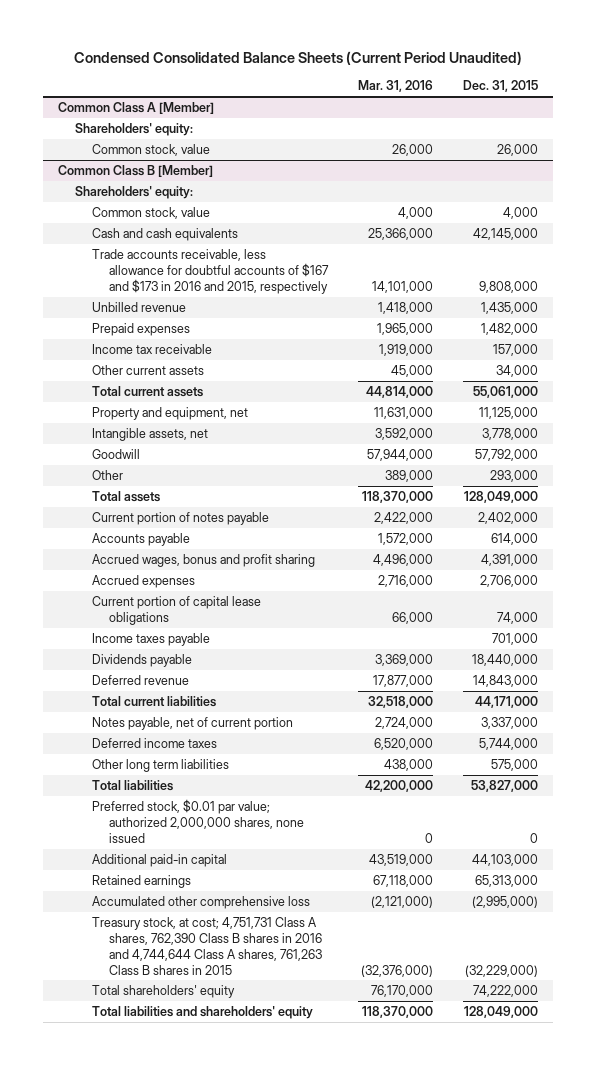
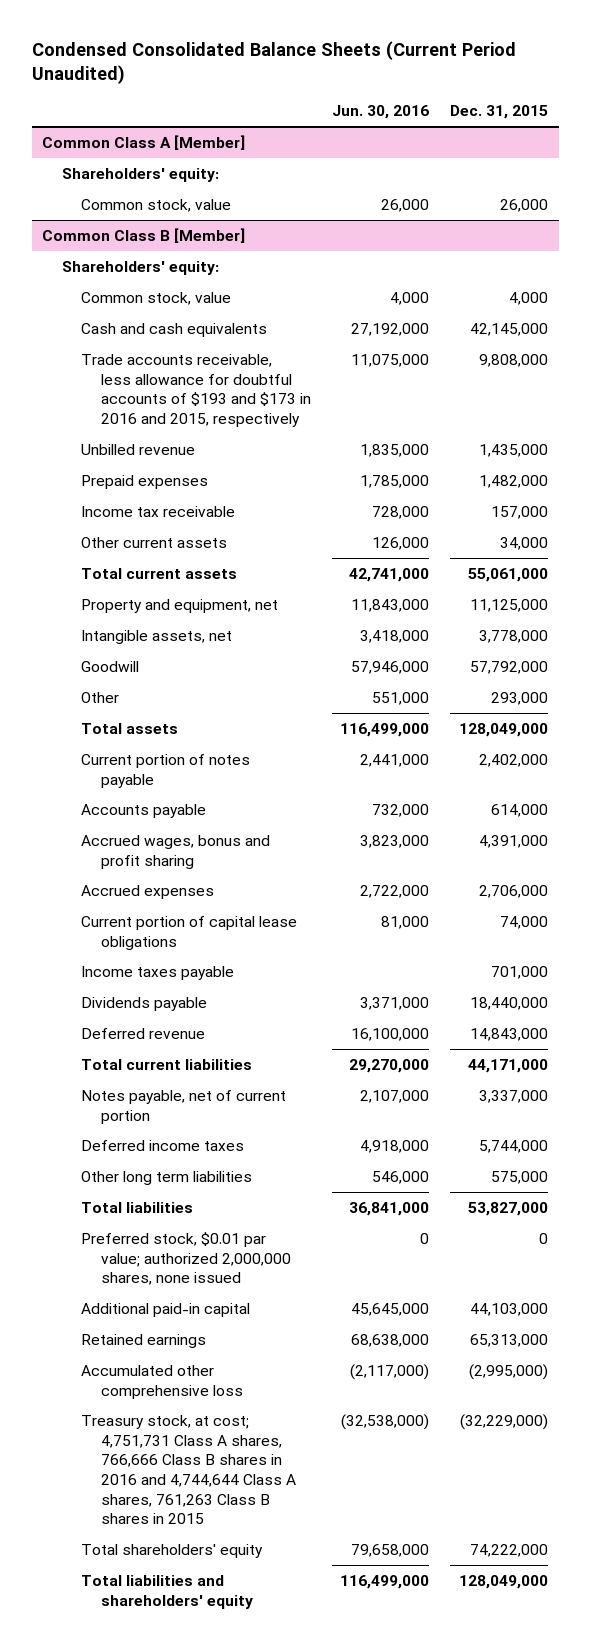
- | Mar. 31, 2016 | Dec. 31, 2015
+ | Jun. 30, 2016 | Dec. 31, 2015
@ Common Class B [Member]
- Trade accounts receivable, less allowance for doubtful accounts of $167 and $173 in 2016 and 2015, respectively | 14,101,000 | 9,808,000
+ Trade accounts receivable, less allowance for doubtful accounts of $193 and $173 in 2016 and 2015, respectively | 11,075,000 | 9,808,000
- Treasury stock, at cost; 4,751,731 Class A shares, 762,390 Class B shares in 2016 and 4,744,644 Class A shares, 761,263 Class B shares in 2015 | (32,376,000) | (32,229,000)
+ Treasury stock, at cost; 4,751,731 Class A shares, 766,666 Class B shares in 2016 and 4,744,644 Class A shares, 761,263 Class B shares in 2015 | (32,538,000) | (32,229,000)

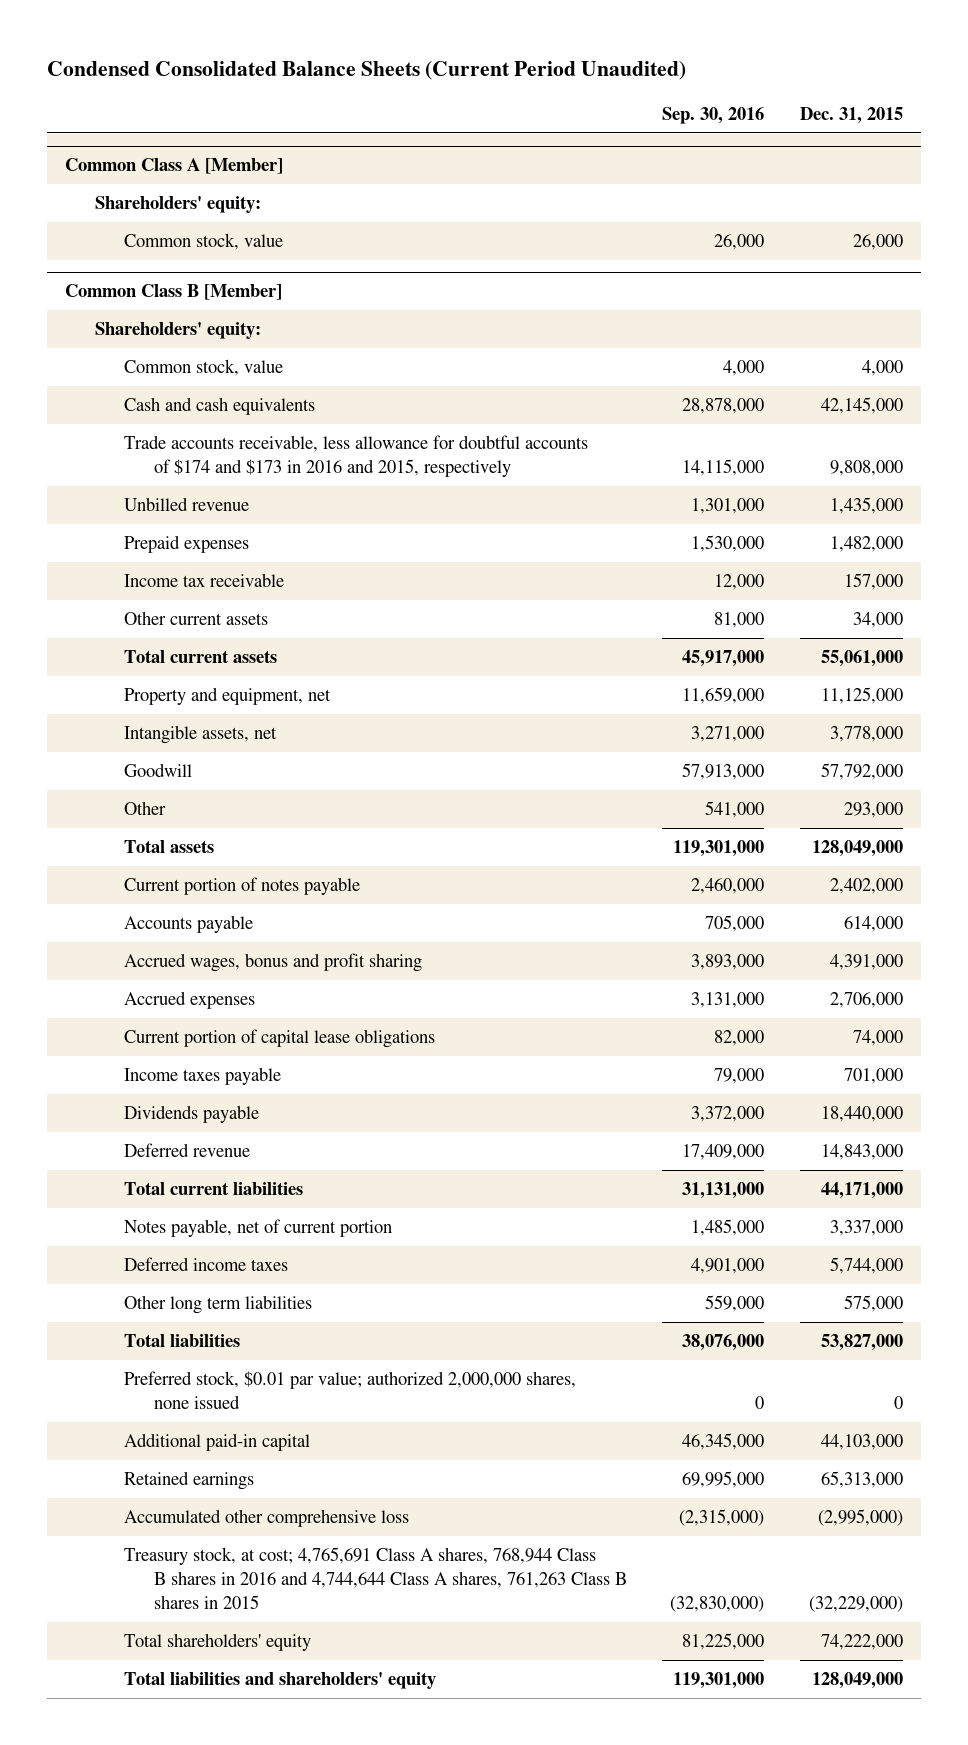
- | Jun. 30, 2016 | Dec. 31, 2015
+ | Sep. 30, 2016 | Dec. 31, 2015
@ Common Class B [Member]
- Trade accounts receivable, less allowance for doubtful accounts of $193 and $173 in 2016 and 2015, respectively | 11,075,000 | 9,808,000
+ Trade accounts receivable, less allowance for doubtful accounts of $174 and $173 in 2016 and 2015, respectively | 14,115,000 | 9,808,000
- Treasury stock, at cost; 4,751,731 Class A shares, 766,666 Class B shares in 2016 and 4,744,644 Class A shares, 761,263 Class B shares in 2015 | (32,538,000) | (32,229,000)
+ Treasury stock, at cost; 4,765,691 Class A shares, 768,944 Class B shares in 2016 and 4,744,644 Class A shares, 761,263 Class B shares in 2015 | (32,830,000) | (32,229,000)

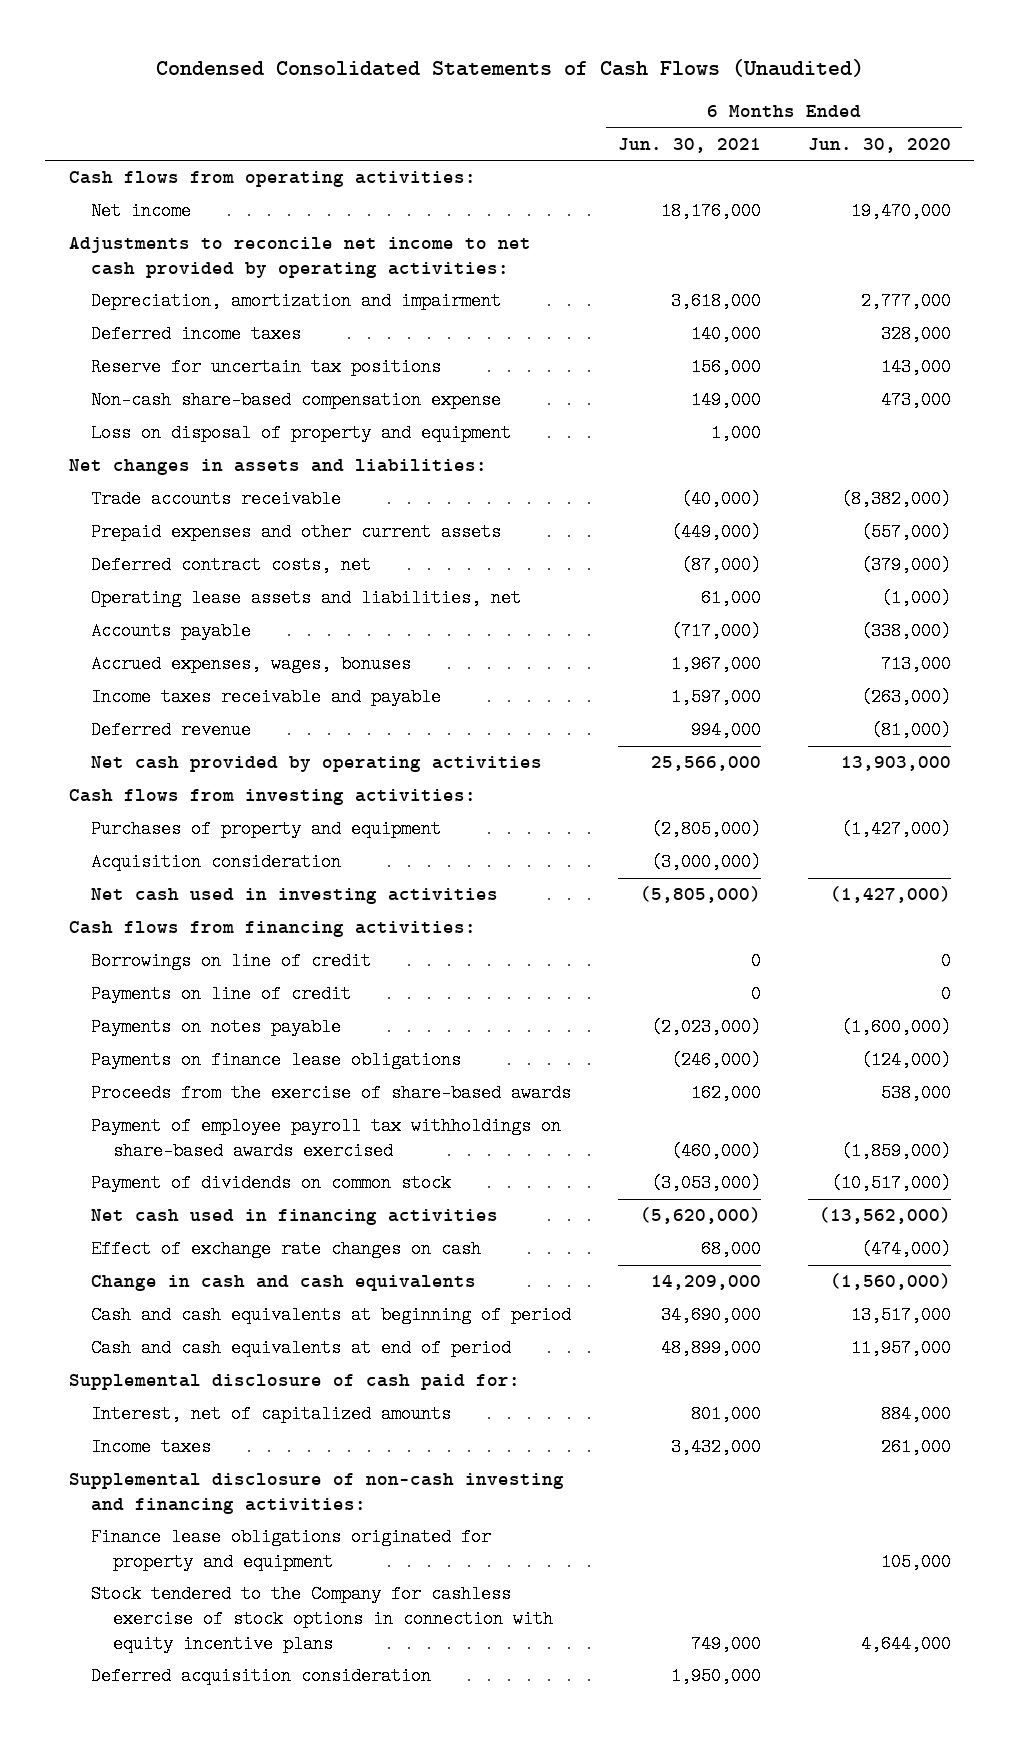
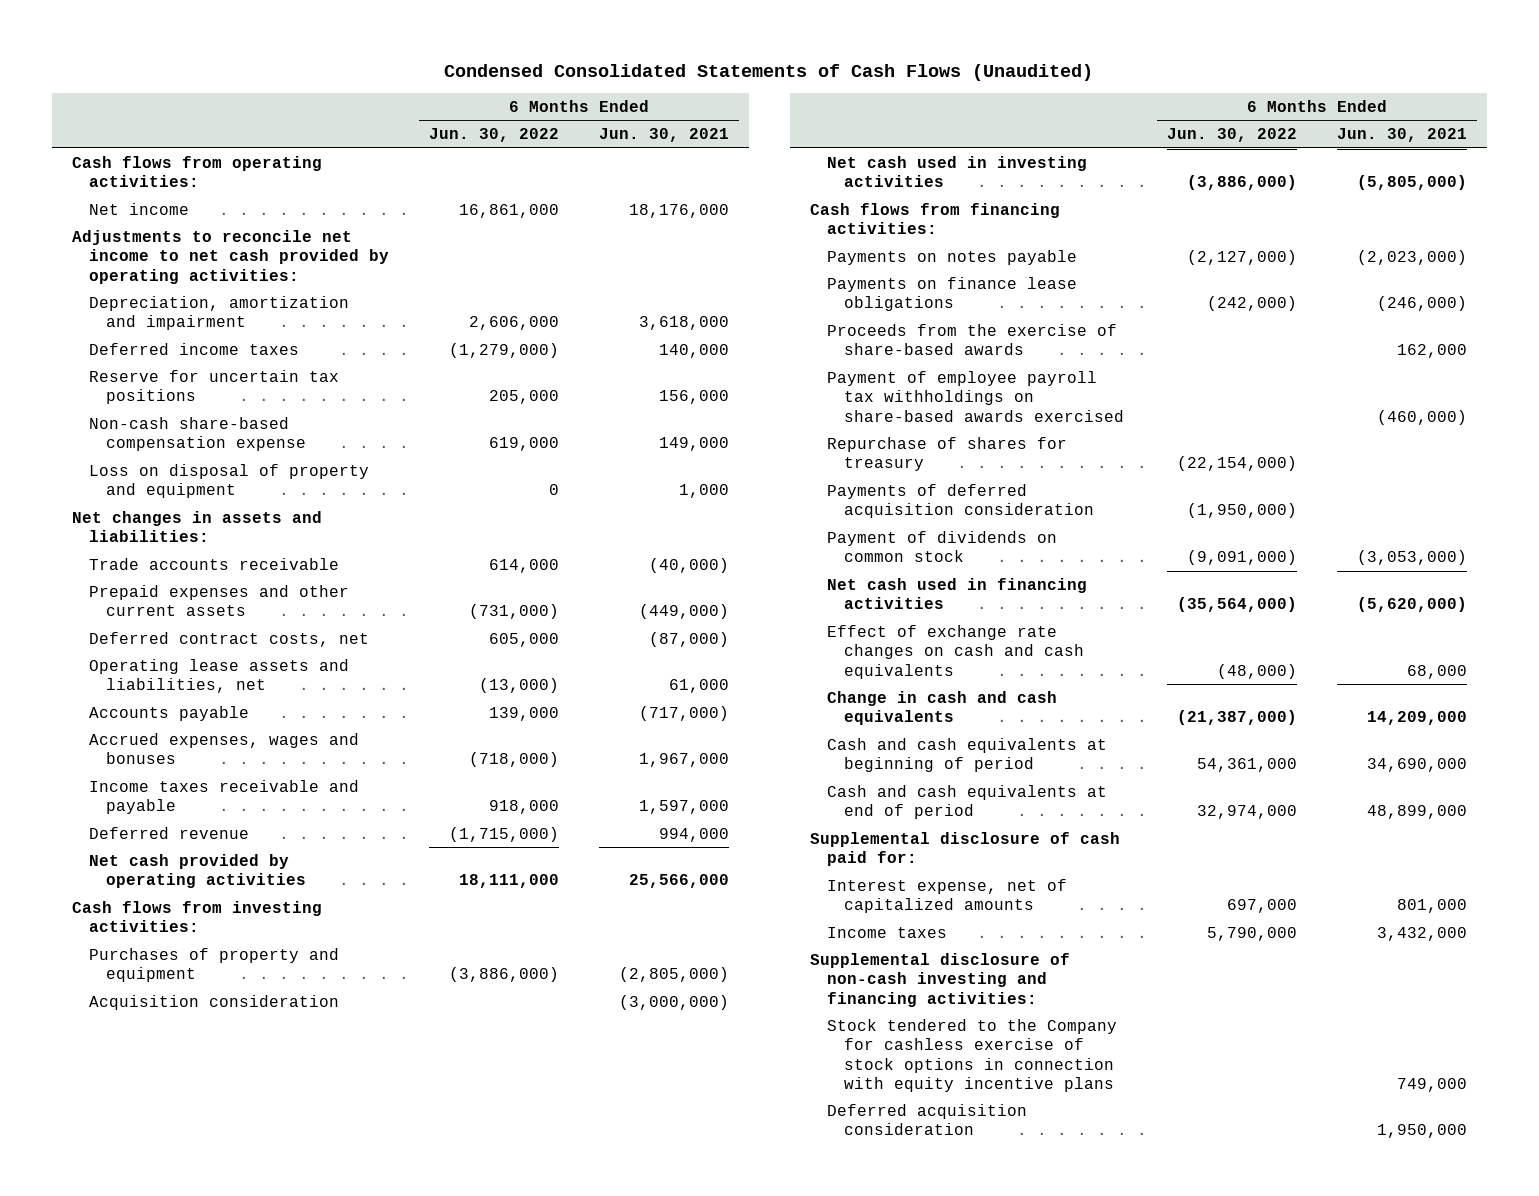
- | 6 Months Ended Jun. 30, 2021 | 6 Months Ended Jun. 30, 2020
+ | 6 Months Ended Jun. 30, 2022 | 6 Months Ended Jun. 30, 2021
- Accrued expenses, wages, bonuses | 1,967,000 | 713,000
+ Accrued expenses, wages and bonuses | (718,000) | 1,967,000
- Borrowings on line of credit | 0 | 0
- Payments on line of credit | 0 | 0
+ Repurchase of shares for treasury | (22,154,000) |
+ Payments of deferred acquisition consideration | (1,950,000) |
- Effect of exchange rate changes on cash | 68,000 | (474,000)
+ Effect of exchange rate changes on cash and cash equivalents | (48,000) | 68,000
- Interest, net of capitalized amounts | 801,000 | 884,000
+ Interest expense, net of capitalized amounts | 697,000 | 801,000
- Finance lease obligations originated for property and equipment | | 105,000

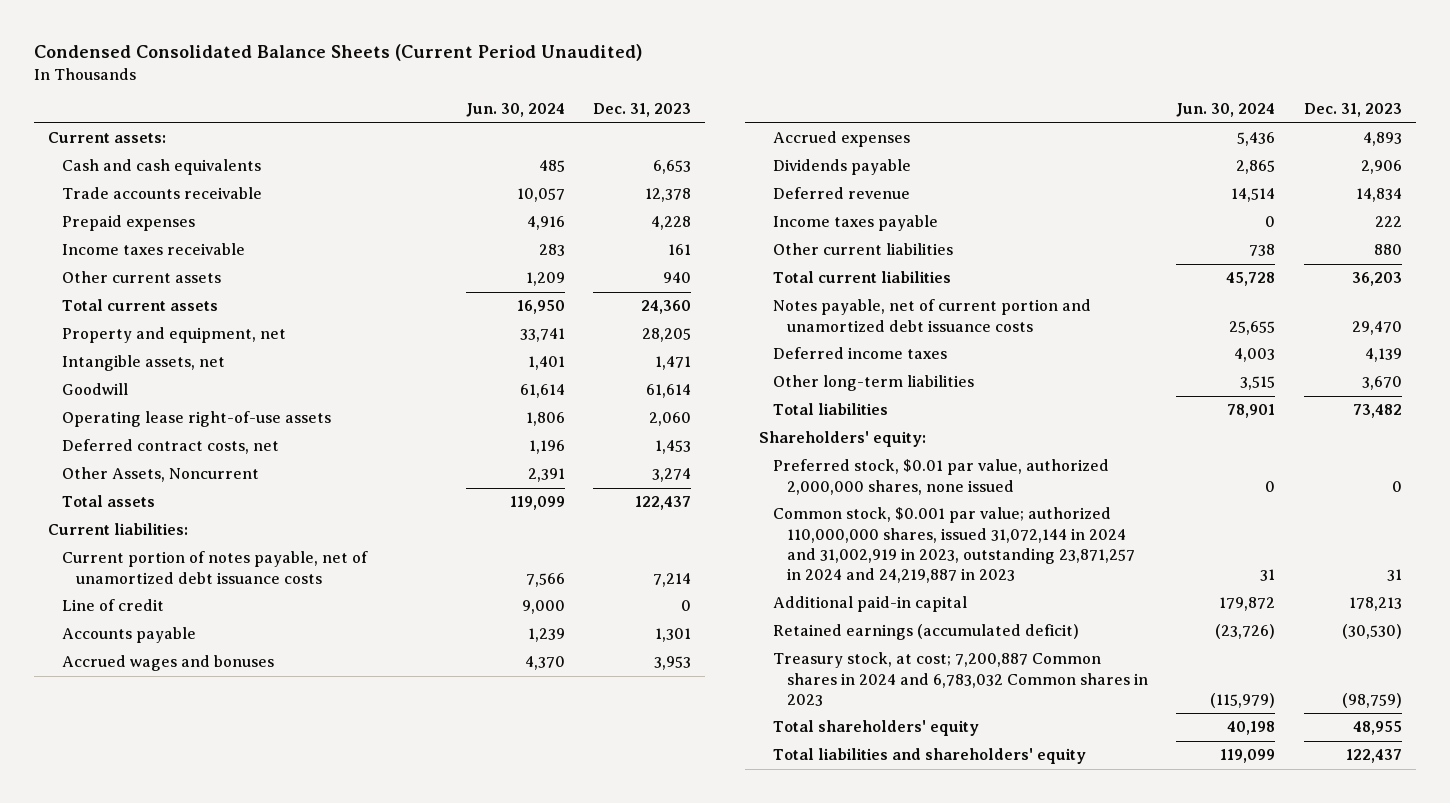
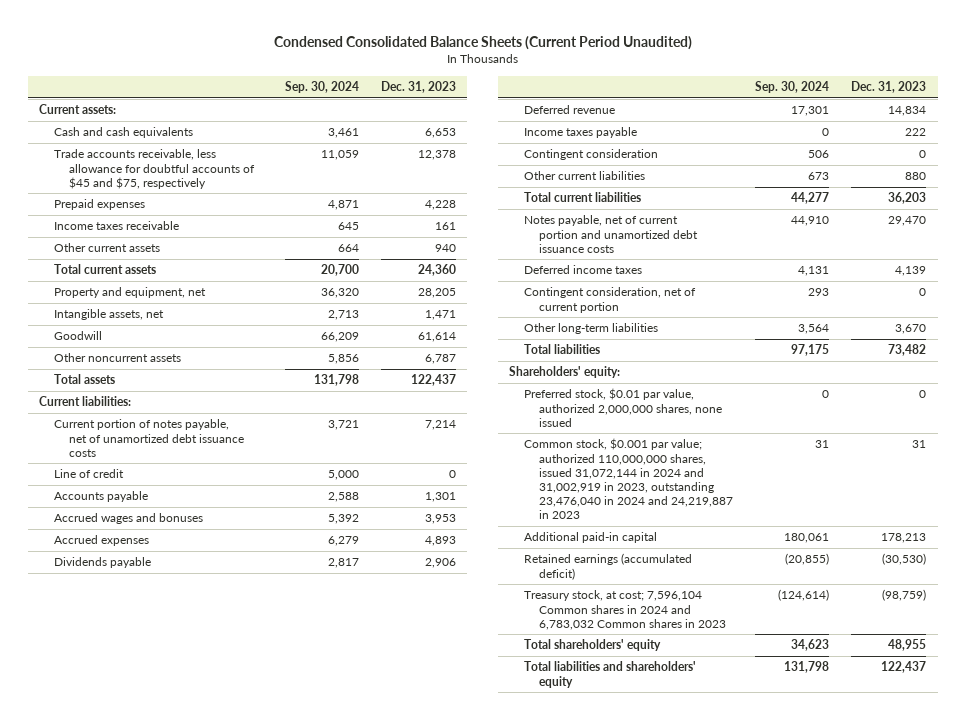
- | Jun. 30, 2024 | Dec. 31, 2023
+ | Sep. 30, 2024 | Dec. 31, 2023
- Trade accounts receivable | 10,057 | 12,378
+ Trade accounts receivable, less allowance for doubtful accounts of $45 and $75, respectively | 11,059 | 12,378
- Operating lease right-of-use assets | 1,806 | 2,060
- Deferred contract costs, net | 1,196 | 1,453
- Other Assets, Noncurrent | 2,391 | 3,274
+ Other noncurrent assets | 5,856 | 6,787
+ Contingent consideration | 506 | 0
+ Contingent consideration, net of current portion | 293 | 0
- Common stock, $0.001 par value; authorized 110,000,000 shares, issued 31,072,144 in 2024 and 31,002,919 in 2023, outstanding 23,871,257 in 2024 and 24,219,887 in 2023 | 31 | 31
+ Common stock, $0.001 par value; authorized 110,000,000 shares, issued 31,072,144 in 2024 and 31,002,919 in 2023, outstanding 23,476,040 in 2024 and 24,219,887 in 2023 | 31 | 31
- Treasury stock, at cost; 7,200,887 Common shares in 2024 and 6,783,032 Common shares in 2023 | (115,979) | (98,759)
+ Treasury stock, at cost; 7,596,104 Common shares in 2024 and 6,783,032 Common shares in 2023 | (124,614) | (98,759)

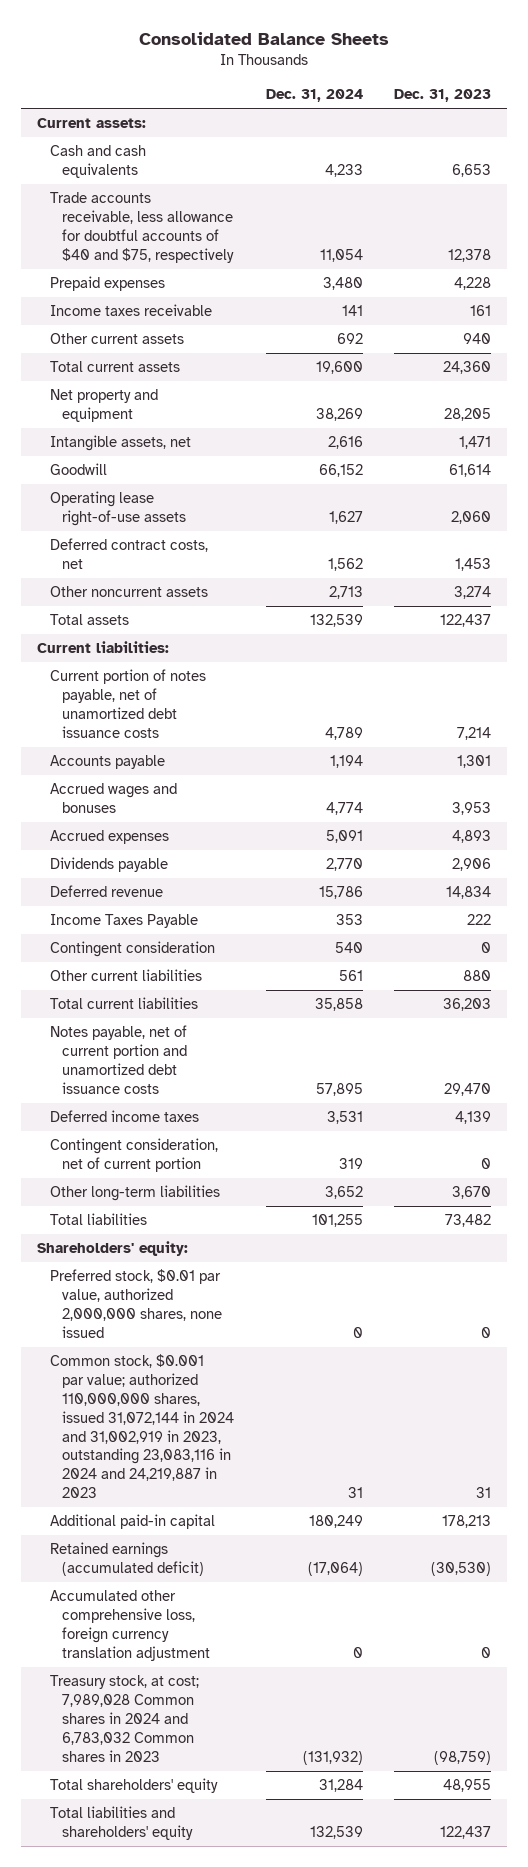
- Condensed Consolidated Balance Sheets (Current Period Unaudited)
+ Consolidated Balance Sheets
- | Sep. 30, 2024 | Dec. 31, 2023
+ | Dec. 31, 2024 | Dec. 31, 2023
- Trade accounts receivable, less allowance for doubtful accounts of $45 and $75, respectively | 11,059 | 12,378
+ Trade accounts receivable, less allowance for doubtful accounts of $40 and $75, respectively | 11,054 | 12,378
- Property and equipment, net | 36,320 | 28,205
+ Net property and equipment | 38,269 | 28,205
- Other noncurrent assets | 5,856 | 6,787
+ Operating lease right-of-use assets | 1,627 | 2,060
+ Deferred contract costs, net | 1,562 | 1,453
+ Other noncurrent assets | 2,713 | 3,274
- Line of credit | 5,000 | 0
- Income taxes payable | 0 | 222
+ Income Taxes Payable | 353 | 222
- Common stock, $0.001 par value; authorized 110,000,000 shares, issued 31,072,144 in 2024 and 31,002,919 in 2023, outstanding 23,476,040 in 2024 and 24,219,887 in 2023 | 31 | 31
+ Common stock, $0.001 par value; authorized 110,000,000 shares, issued 31,072,144 in 2024 and 31,002,919 in 2023, outstanding 23,083,116 in 2024 and 24,219,887 in 2023 | 31 | 31
- Treasury stock, at cost; 7,596,104 Common shares in 2024 and 6,783,032 Common shares in 2023 | (124,614) | (98,759)
+ Accumulated other comprehensive loss, foreign currency translation adjustment | 0 | 0
+ Treasury stock, at cost; 7,989,028 Common shares in 2024 and 6,783,032 Common shares in 2023 | (131,932) | (98,759)

